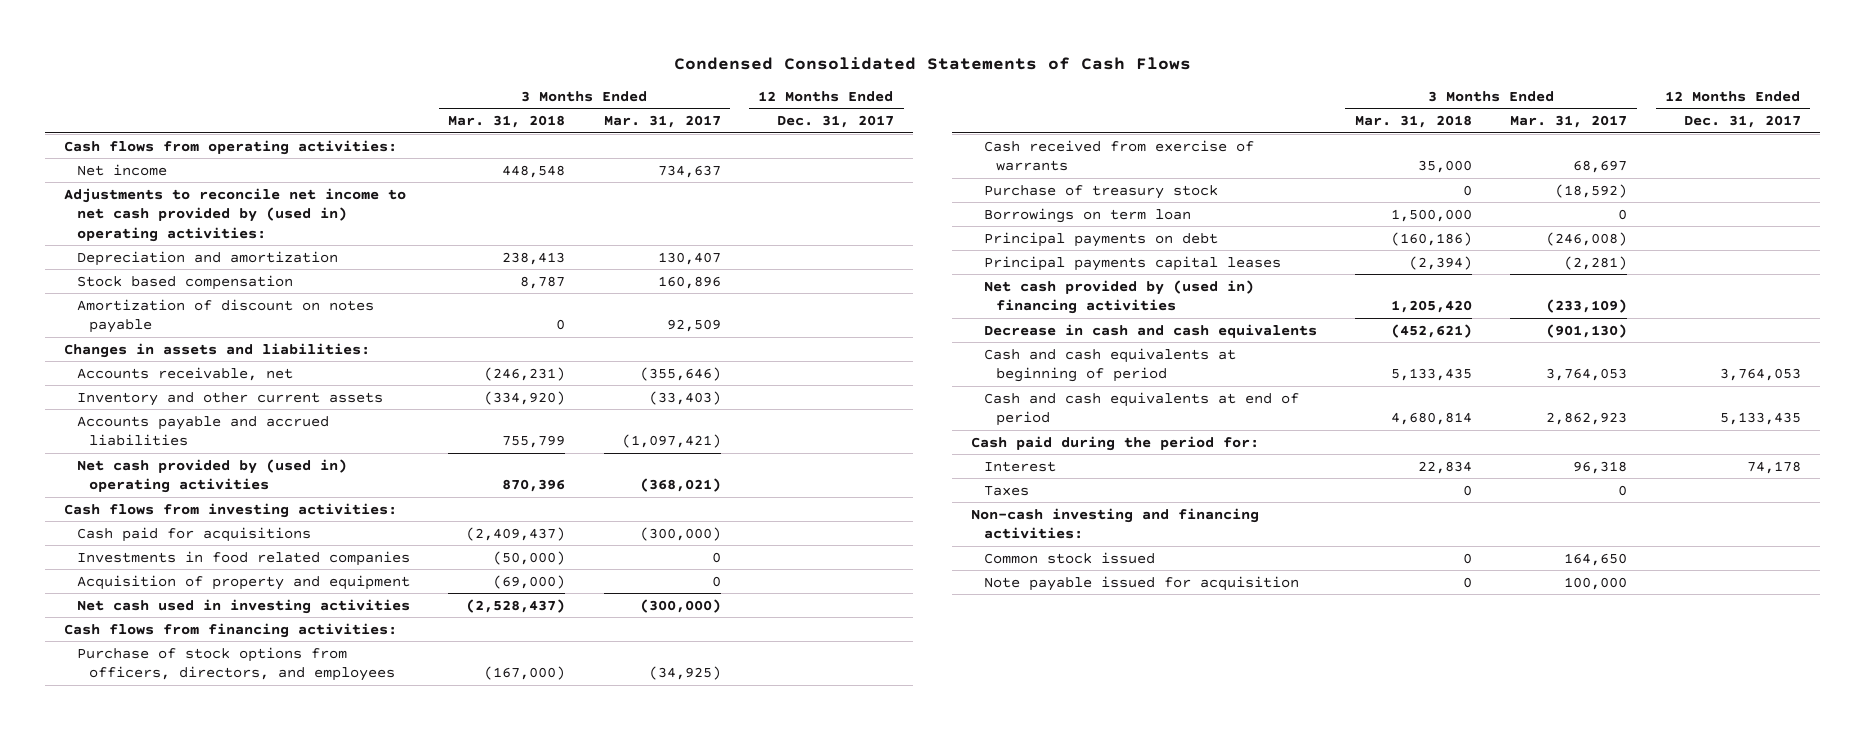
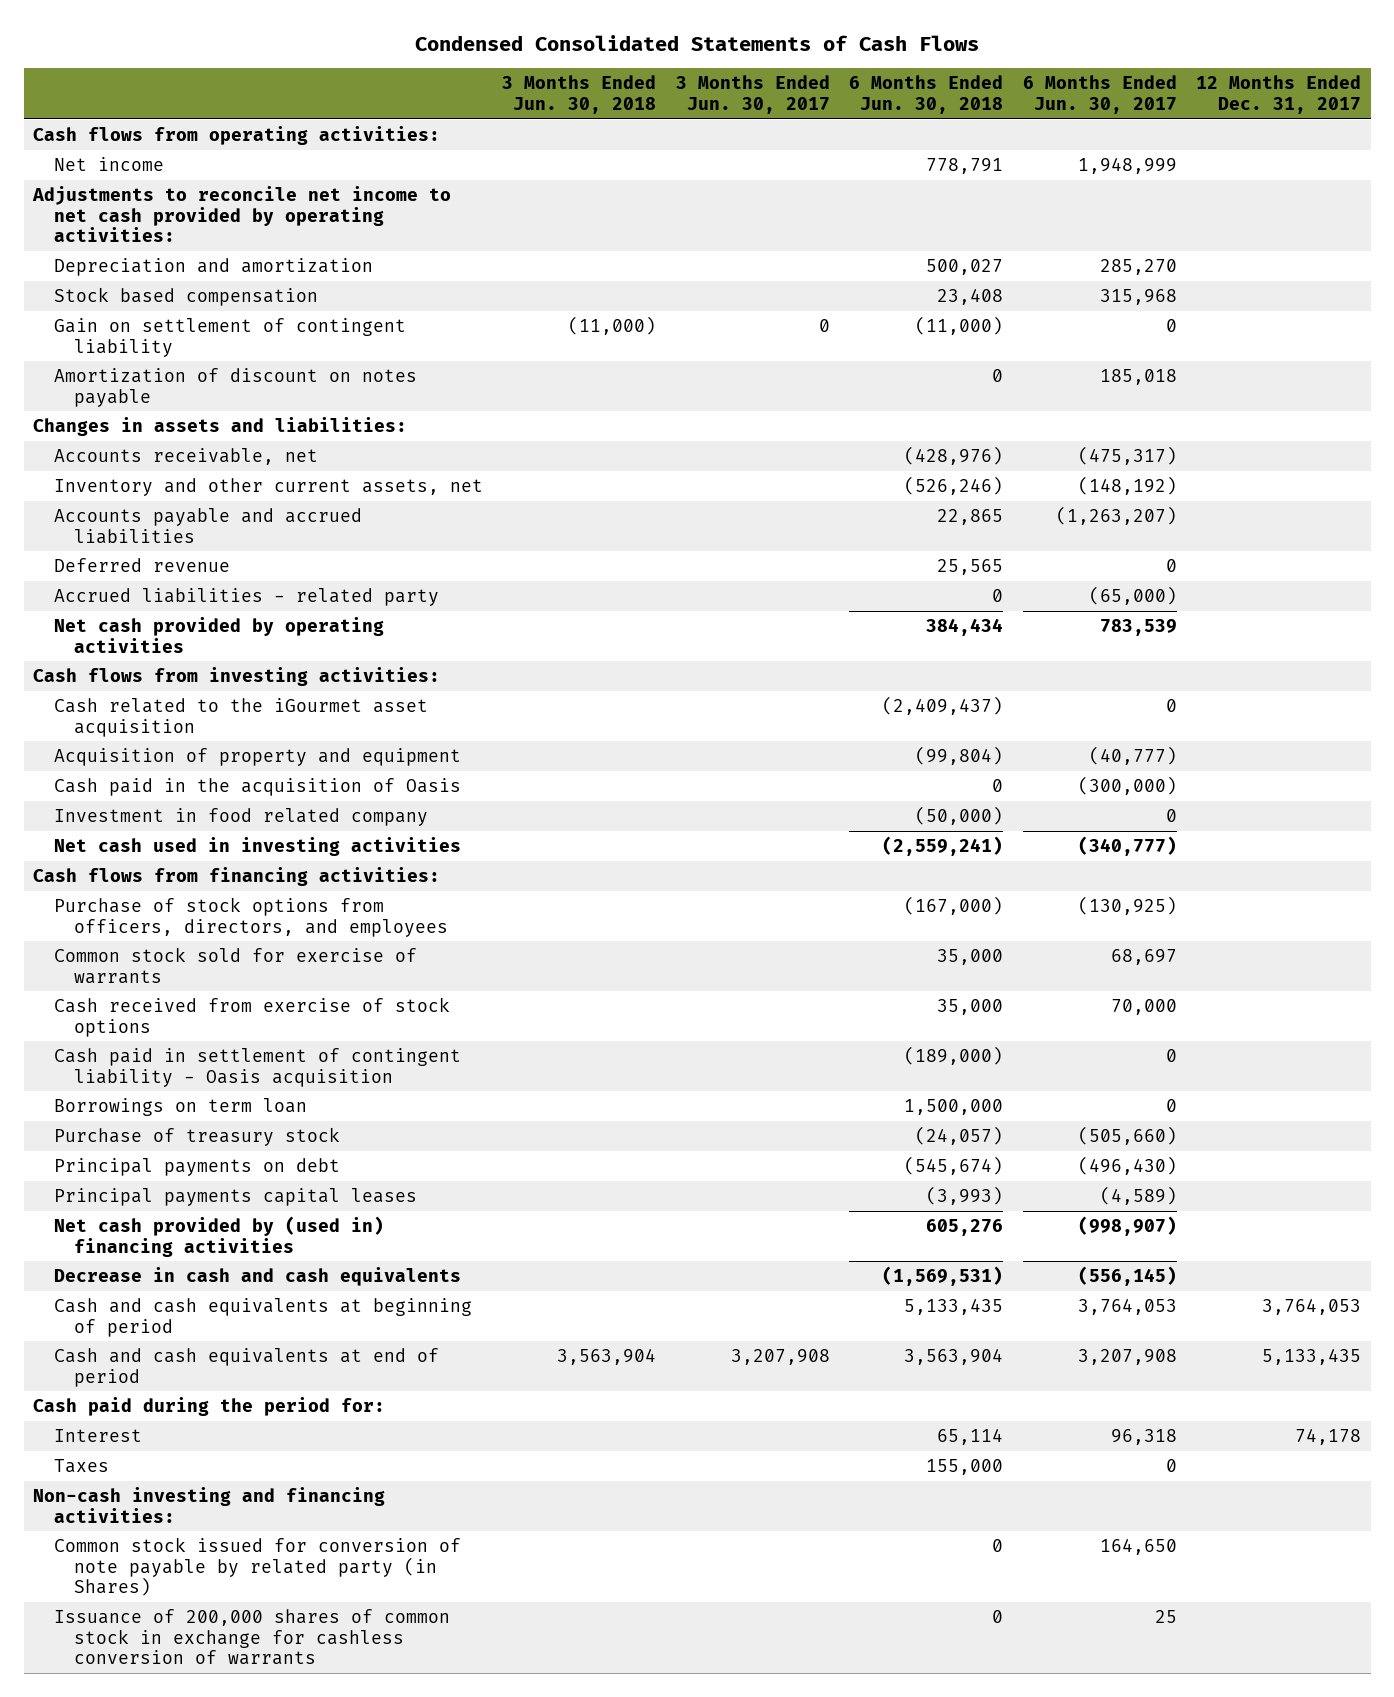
- | 3 Months Ended Mar. 31, 2018 | 3 Months Ended Mar. 31, 2017 | 12 Months Ended Dec. 31, 2017
+ | 3 Months Ended Jun. 30, 2018 | 3 Months Ended Jun. 30, 2017 | 6 Months Ended Jun. 30, 2018 | 6 Months Ended Jun. 30, 2017 | 12 Months Ended Dec. 31, 2017
- Adjustments to reconcile net income to net cash provided by (used in) operating activities:
+ Adjustments to reconcile net income to net cash provided by operating activities:
+ Gain on settlement of contingent liability | (11,000) | 0 | (11,000) | 0 |
- Inventory and other current assets | (334,920) | (33,403) |
+ Inventory and other current assets, net | | | (526,246) | (148,192) |
- Net cash provided by (used in) operating activities | 870,396 | (368,021) |
+ Deferred revenue | | | 25,565 | 0 |
+ Accrued liabilities - related party | | | 0 | (65,000) |
+ Net cash provided by operating activities | | | 384,434 | 783,539 |
- Cash paid for acquisitions | (2,409,437) | (300,000) |
- Investments in food related companies | (50,000) | 0 |
+ Cash related to the iGourmet asset acquisition | | | (2,409,437) | 0 |
+ Cash paid in the acquisition of Oasis | | | 0 | (300,000) |
+ Investment in food related company | | | (50,000) | 0 |
- Cash received from exercise of warrants | 35,000 | 68,697 |
+ Common stock sold for exercise of warrants | | | 35,000 | 68,697 |
+ Cash received from exercise of stock options | | | 35,000 | 70,000 |
+ Cash paid in settlement of contingent liability - Oasis acquisition | | | (189,000) | 0 |
moved down: Purchase of treasury stock | | | (24,057) | (505,660) |
- Common stock issued | 0 | 164,650 |
- Note payable issued for acquisition | 0 | 100,000 |
+ Common stock issued for conversion of note payable by related party (in Shares) | | | 0 | 164,650 |
+ Issuance of 200,000 shares of common stock in exchange for cashless conversion of warrants | | | 0 | 25 |

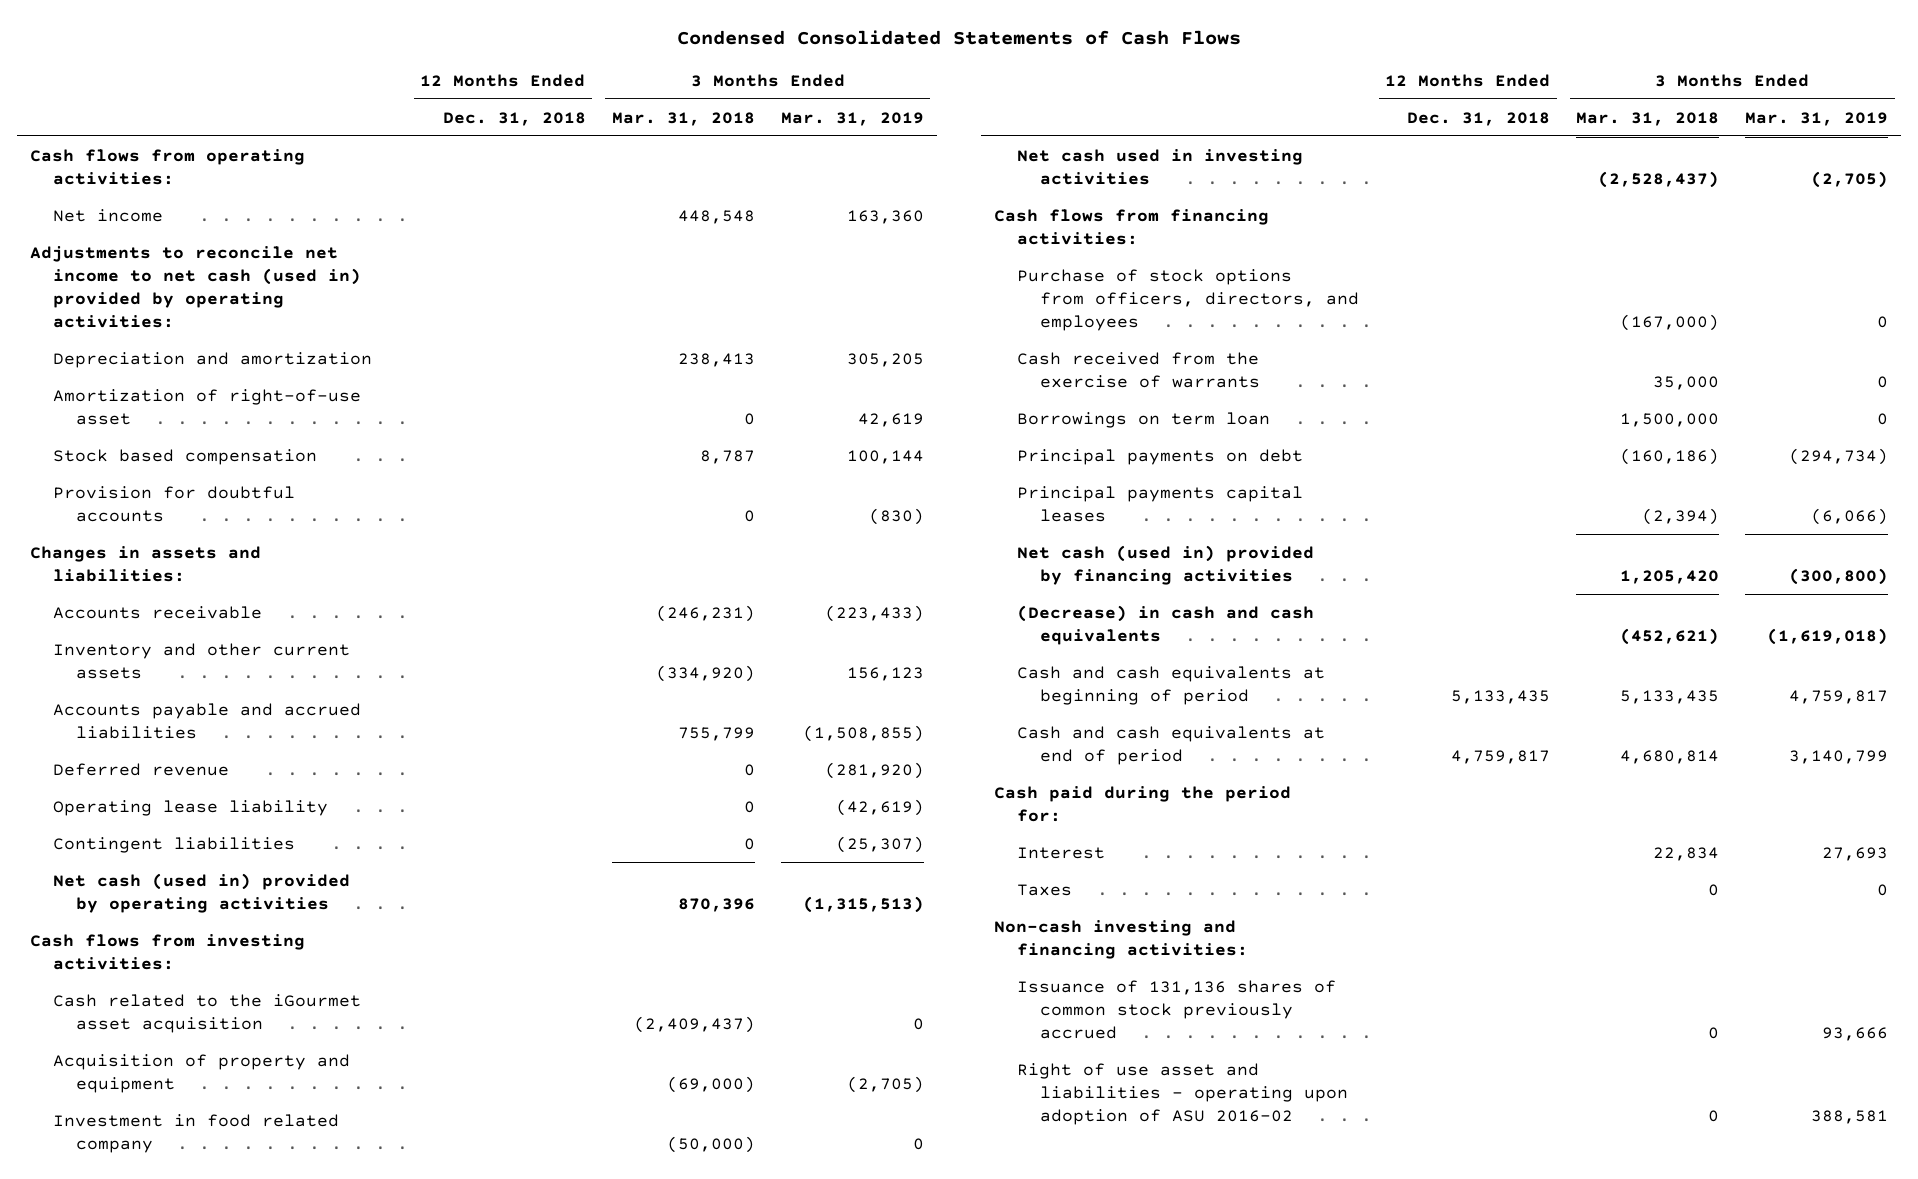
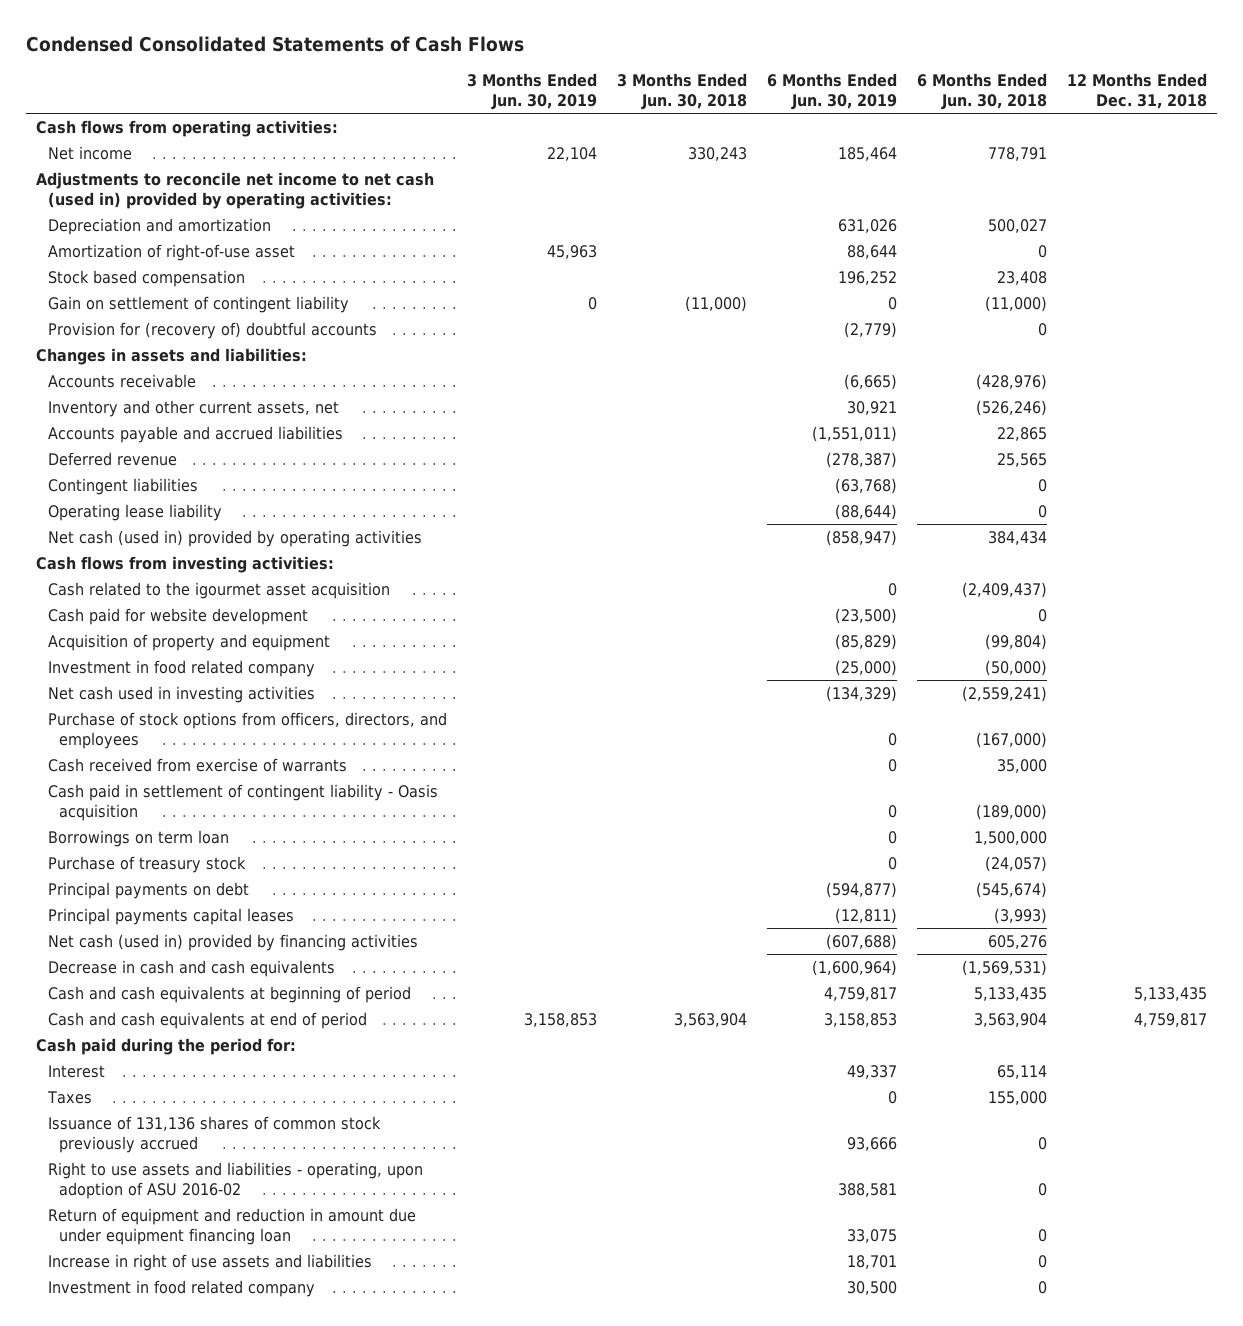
- | 12 Months Ended Dec. 31, 2018 | 3 Months Ended Mar. 31, 2018 | 3 Months Ended Mar. 31, 2019
+ | 3 Months Ended Jun. 30, 2019 | 3 Months Ended Jun. 30, 2018 | 6 Months Ended Jun. 30, 2019 | 6 Months Ended Jun. 30, 2018 | 12 Months Ended Dec. 31, 2018
- Provision for doubtful accounts | | 0 | (830)
+ Gain on settlement of contingent liability | 0 | (11,000) | 0 | (11,000) |
+ Provision for (recovery of) doubtful accounts | | | (2,779) | 0 |
- Inventory and other current assets | | (334,920) | 156,123
+ Inventory and other current assets, net | | | 30,921 | (526,246) |
moved down: Operating lease liability | | | (88,644) | 0 |
- Cash related to the iGourmet asset acquisition | | (2,409,437) | 0
+ Cash related to the igourmet asset acquisition | | | 0 | (2,409,437) |
+ Cash paid for website development | | | (23,500) | 0 |
- Cash flows from financing activities:
- Cash received from the exercise of warrants | | 35,000 | 0
+ Cash received from exercise of warrants | | | 0 | 35,000 |
+ Cash paid in settlement of contingent liability - Oasis acquisition | | | 0 | (189,000) |
+ Purchase of treasury stock | | | 0 | (24,057) |
- (Decrease) in cash and cash equivalents | | (452,621) | (1,619,018)
+ Decrease in cash and cash equivalents | | | (1,600,964) | (1,569,531) |
- Non-cash investing and financing activities:
- Right of use asset and liabilities - operating upon adoption of ASU 2016-02 | | 0 | 388,581
+ Right to use assets and liabilities - operating, upon adoption of ASU 2016-02 | | | 388,581 | 0 |
+ Return of equipment and reduction in amount due under equipment financing loan | | | 33,075 | 0 |
+ Increase in right of use assets and liabilities | | | 18,701 | 0 |
+ Investment in food related company | | | 30,500 | 0 |

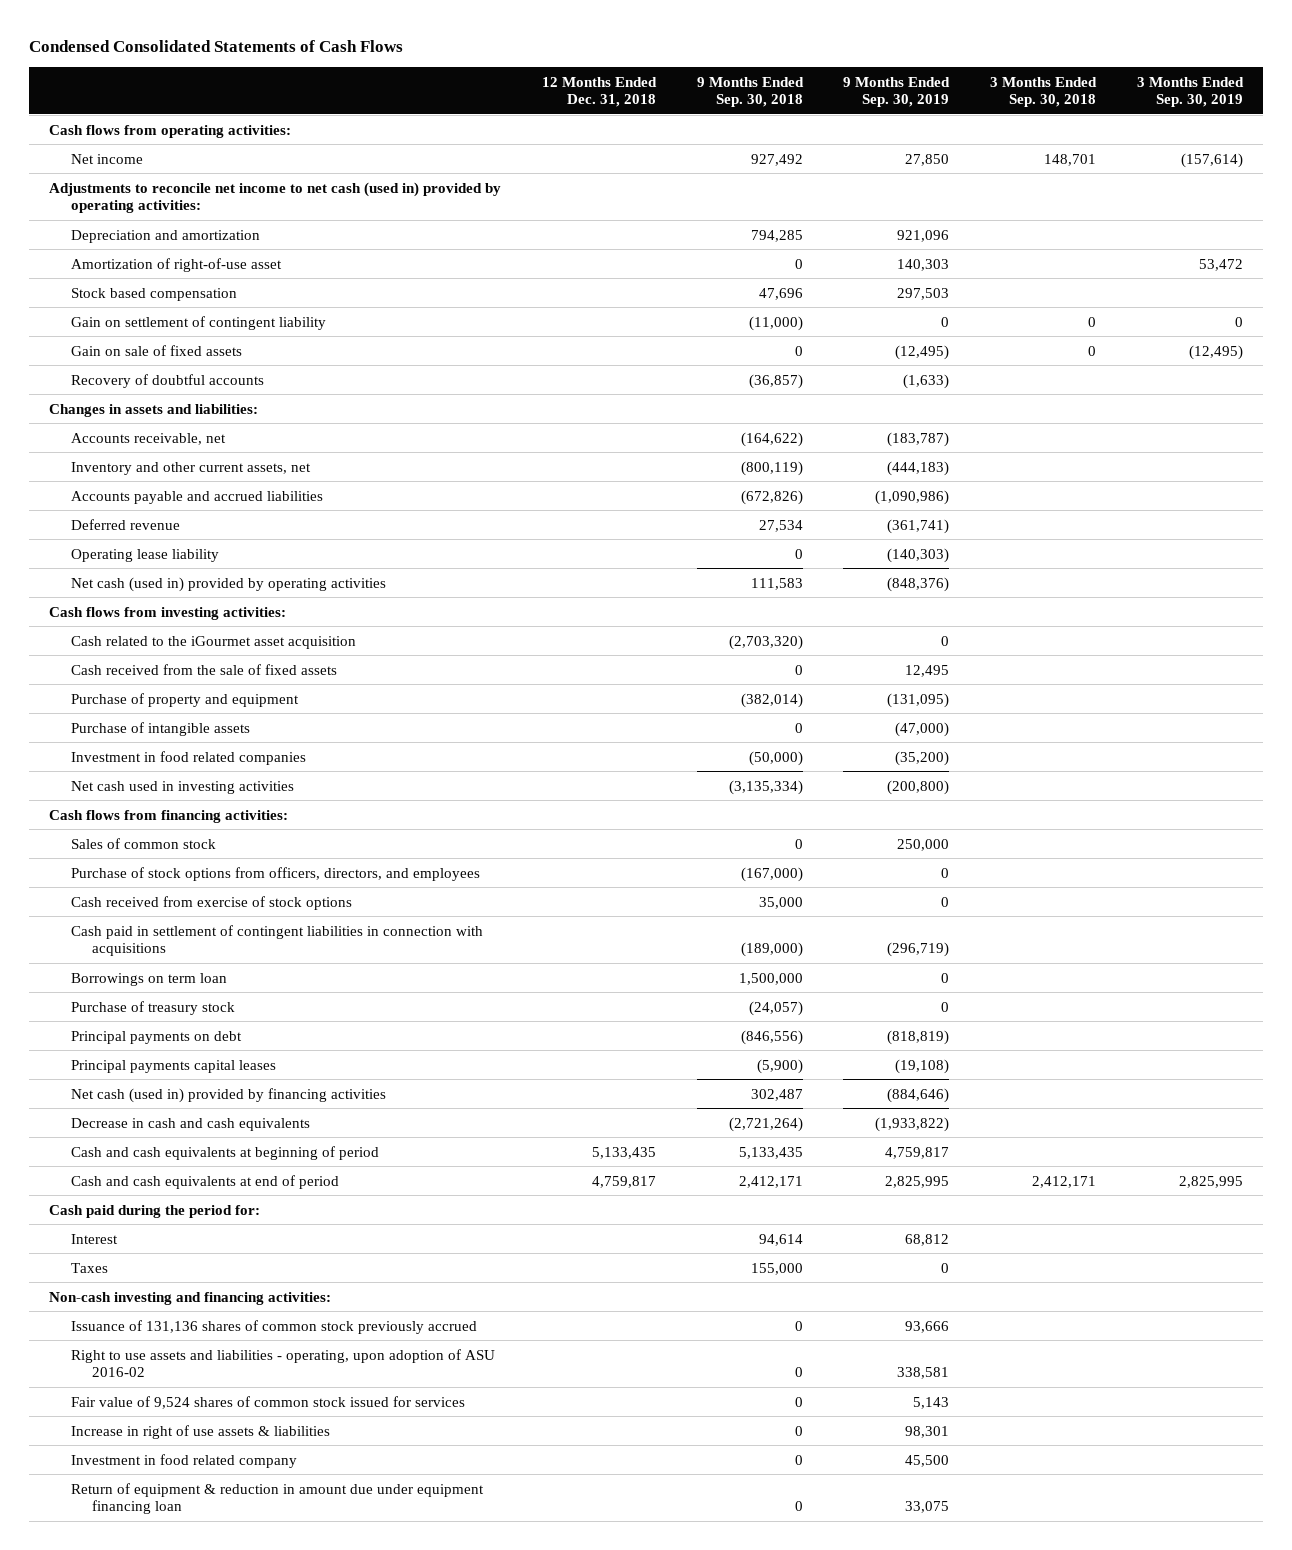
- | 3 Months Ended Jun. 30, 2019 | 3 Months Ended Jun. 30, 2018 | 6 Months Ended Jun. 30, 2019 | 6 Months Ended Jun. 30, 2018 | 12 Months Ended Dec. 31, 2018
+ | 12 Months Ended Dec. 31, 2018 | 9 Months Ended Sep. 30, 2018 | 9 Months Ended Sep. 30, 2019 | 3 Months Ended Sep. 30, 2018 | 3 Months Ended Sep. 30, 2019
- Provision for (recovery of) doubtful accounts | | | (2,779) | 0 |
+ Gain on sale of fixed assets | | 0 | (12,495) | 0 | (12,495)
+ Recovery of doubtful accounts | | (36,857) | (1,633) | |
- Accounts receivable | | | (6,665) | (428,976) |
+ Accounts receivable, net | | (164,622) | (183,787) | |
- Contingent liabilities | | | (63,768) | 0 |
- Cash related to the igourmet asset acquisition | | | 0 | (2,409,437) |
- Cash paid for website development | | | (23,500) | 0 |
- Acquisition of property and equipment | | | (85,829) | (99,804) |
- Investment in food related company | | | (25,000) | (50,000) |
+ Cash related to the iGourmet asset acquisition | | (2,703,320) | 0 | |
+ Cash received from the sale of fixed assets | | 0 | 12,495 | |
+ Purchase of property and equipment | | (382,014) | (131,095) | |
+ Purchase of intangible assets | | 0 | (47,000) | |
+ Investment in food related companies | | (50,000) | (35,200) | |
+ Cash flows from financing activities:
+ Sales of common stock | | 0 | 250,000 | |
- Cash received from exercise of warrants | | | 0 | 35,000 |
- Cash paid in settlement of contingent liability - Oasis acquisition | | | 0 | (189,000) |
+ Cash received from exercise of stock options | | 35,000 | 0 | |
+ Cash paid in settlement of contingent liabilities in connection with acquisitions | | (189,000) | (296,719) | |
+ Non-cash investing and financing activities:
- Return of equipment and reduction in amount due under equipment financing loan | | | 33,075 | 0 |
- Increase in right of use assets and liabilities | | | 18,701 | 0 |
+ Fair value of 9,524 shares of common stock issued for services | | 0 | 5,143 | |
+ Increase in right of use assets & liabilities | | 0 | 98,301 | |
+ Return of equipment & reduction in amount due under equipment financing loan | | 0 | 33,075 | |

